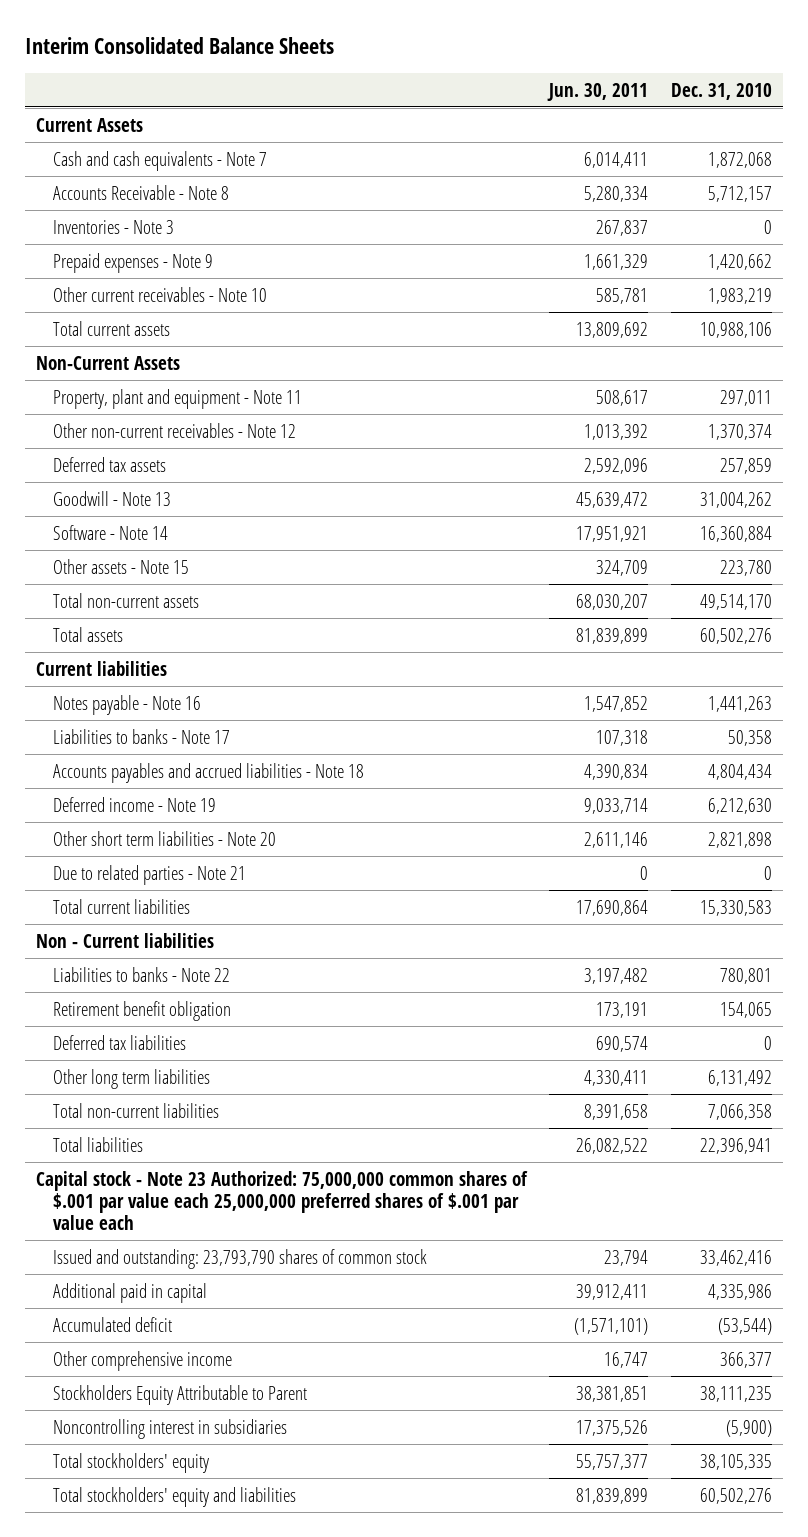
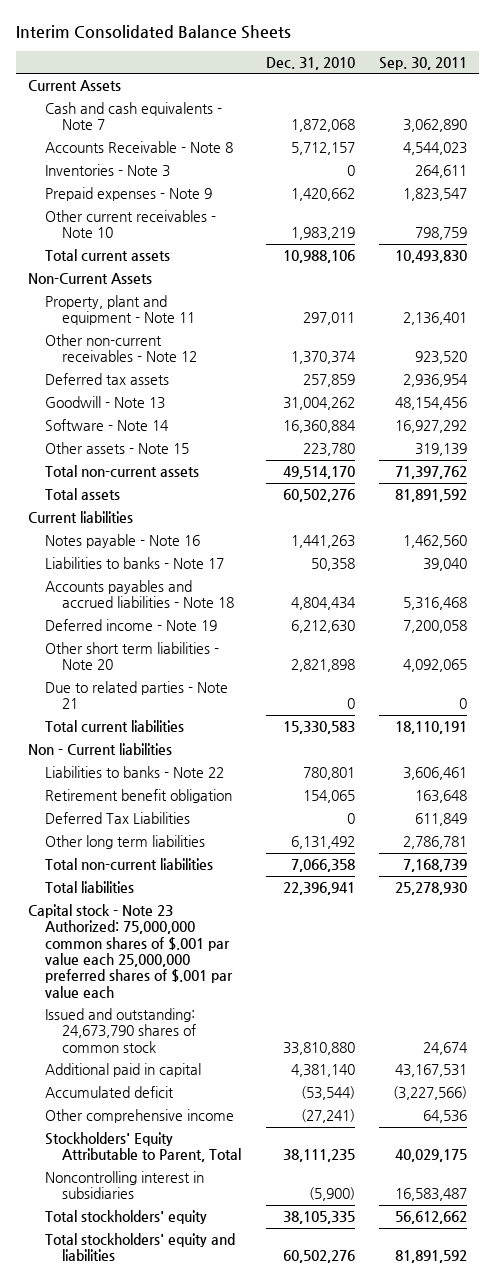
- | Jun. 30, 2011 | Dec. 31, 2010
+ | Dec. 31, 2010 | Sep. 30, 2011
- Deferred tax liabilities | 690,574 | 0
+ Deferred Tax Liabilities | 0 | 611,849
- Issued and outstanding: 23,793,790 shares of common stock | 23,794 | 33,462,416
- Additional paid in capital | 39,912,411 | 4,335,986
+ Issued and outstanding: 24,673,790 shares of common stock | 33,810,880 | 24,674
+ Additional paid in capital | 4,381,140 | 43,167,531
- Other comprehensive income | 16,747 | 366,377
- Stockholders Equity Attributable to Parent | 38,381,851 | 38,111,235
+ Other comprehensive income | (27,241) | 64,536
+ Stockholders' Equity Attributable to Parent, Total | 38,111,235 | 40,029,175

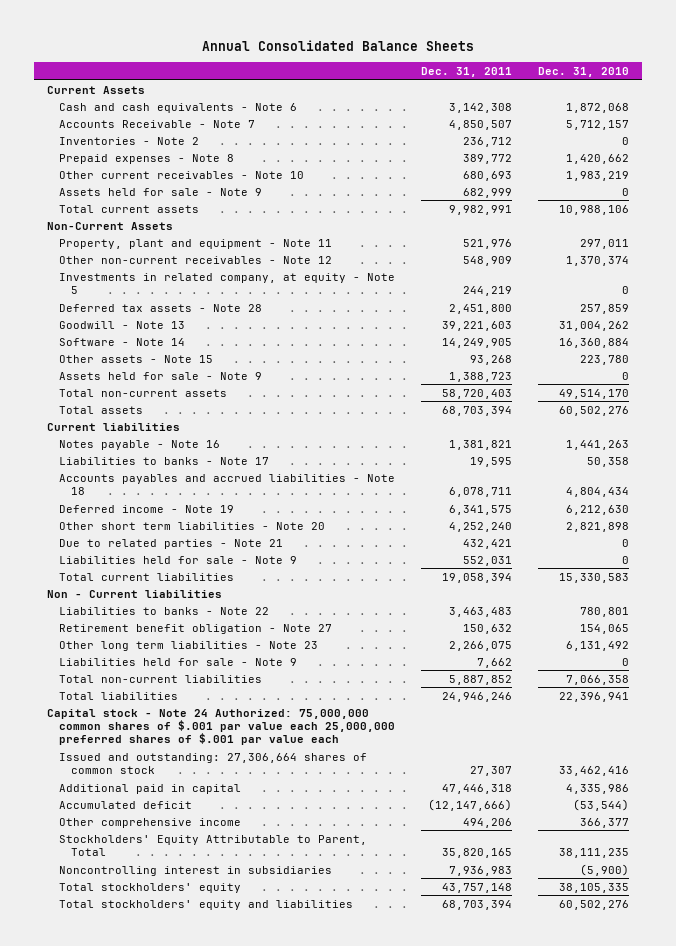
- Interim Consolidated Balance Sheets
+ Annual Consolidated Balance Sheets
- | Dec. 31, 2010 | Sep. 30, 2011
+ | Dec. 31, 2011 | Dec. 31, 2010
- Cash and cash equivalents - Note 7 | 1,872,068 | 3,062,890
- Accounts Receivable - Note 8 | 5,712,157 | 4,544,023
- Inventories - Note 3 | 0 | 264,611
- Prepaid expenses - Note 9 | 1,420,662 | 1,823,547
+ Cash and cash equivalents - Note 6 | 3,142,308 | 1,872,068
+ Accounts Receivable - Note 7 | 4,850,507 | 5,712,157
+ Inventories - Note 2 | 236,712 | 0
+ Prepaid expenses - Note 8 | 389,772 | 1,420,662
+ Assets held for sale - Note 9 | 682,999 | 0
- Deferred tax assets | 257,859 | 2,936,954
+ Investments in related company, at equity - Note 5 | 244,219 | 0
+ Deferred tax assets - Note 28 | 2,451,800 | 257,859
+ Assets held for sale - Note 9 | 1,388,723 | 0
+ Liabilities held for sale - Note 9 | 552,031 | 0
- Retirement benefit obligation | 154,065 | 163,648
- Deferred Tax Liabilities | 0 | 611,849
- Other long term liabilities | 6,131,492 | 2,786,781
+ Retirement benefit obligation - Note 27 | 150,632 | 154,065
+ Other long term liabilities - Note 23 | 2,266,075 | 6,131,492
+ Liabilities held for sale - Note 9 | 7,662 | 0
- Capital stock - Note 23 Authorized: 75,000,000 common shares of $.001 par value each 25,000,000 preferred shares of $.001 par value each
- Issued and outstanding: 24,673,790 shares of common stock | 33,810,880 | 24,674
- Additional paid in capital | 4,381,140 | 43,167,531
+ Capital stock - Note 24 Authorized: 75,000,000 common shares of $.001 par value each 25,000,000 preferred shares of $.001 par value each
+ Issued and outstanding: 27,306,664 shares of common stock | 27,307 | 33,462,416
+ Additional paid in capital | 47,446,318 | 4,335,986
- Other comprehensive income | (27,241) | 64,536
+ Other comprehensive income | 494,206 | 366,377

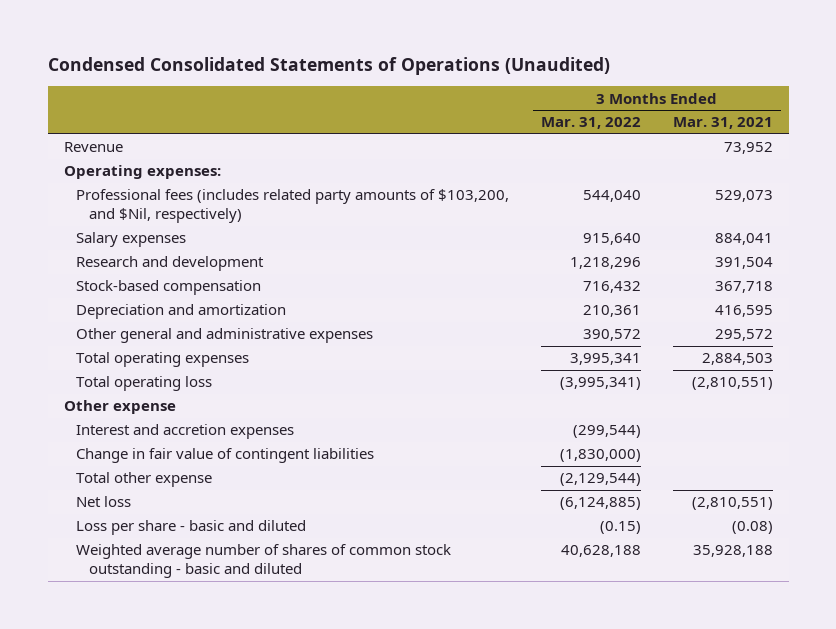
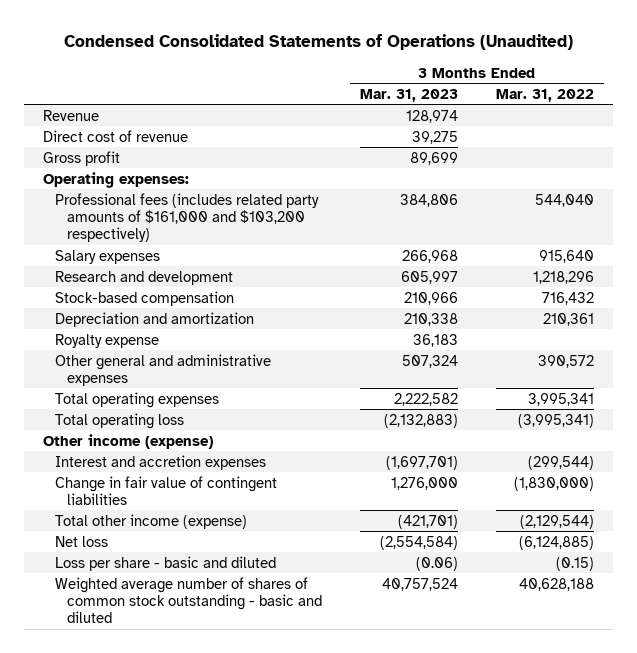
- | 3 Months Ended Mar. 31, 2022 | 3 Months Ended Mar. 31, 2021
+ | 3 Months Ended Mar. 31, 2023 | 3 Months Ended Mar. 31, 2022
+ Direct cost of revenue | 39,275 |
+ Gross profit | 89,699 |
- Professional fees (includes related party amounts of $103,200, and $Nil, respectively) | 544,040 | 529,073
+ Professional fees (includes related party amounts of $161,000 and $103,200 respectively) | 384,806 | 544,040
+ Royalty expense | 36,183 |
- Other expense
+ Other income (expense)
- Total other expense | (2,129,544) |
+ Total other income (expense) | (421,701) | (2,129,544)

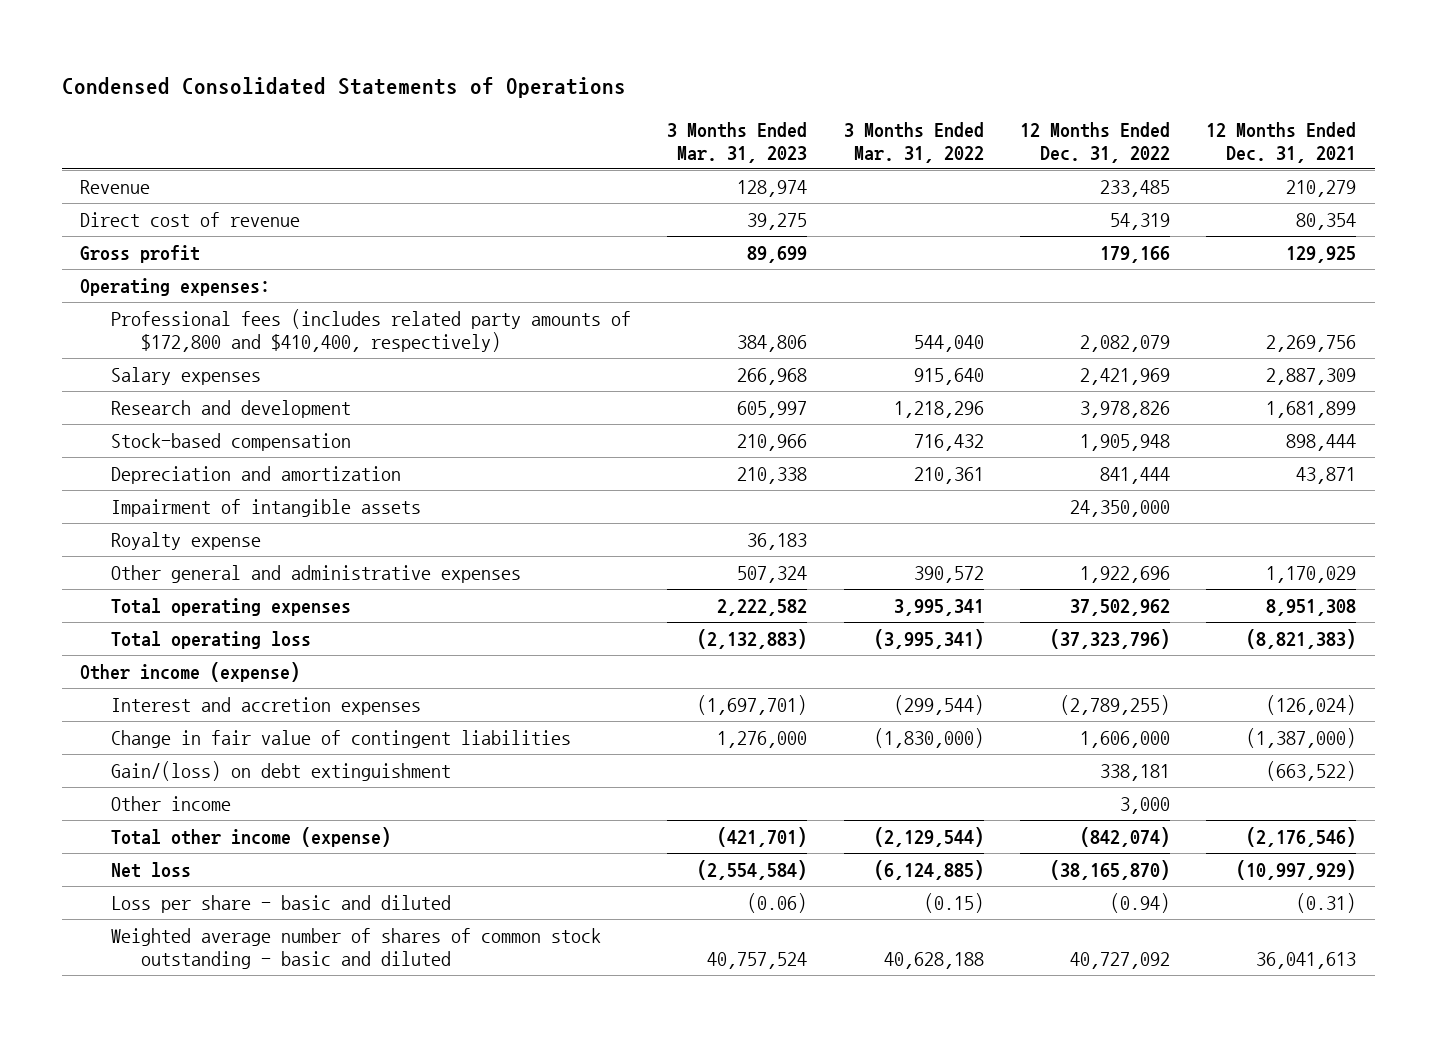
- Condensed Consolidated Statements of Operations (Unaudited)
+ Condensed Consolidated Statements of Operations
- | 3 Months Ended Mar. 31, 2023 | 3 Months Ended Mar. 31, 2022
+ | 3 Months Ended Mar. 31, 2023 | 3 Months Ended Mar. 31, 2022 | 12 Months Ended Dec. 31, 2022 | 12 Months Ended Dec. 31, 2021
- Professional fees (includes related party amounts of $161,000 and $103,200 respectively) | 384,806 | 544,040
+ Professional fees (includes related party amounts of $172,800 and $410,400, respectively) | 384,806 | 544,040 | 2,082,079 | 2,269,756
+ Impairment of intangible assets | | | 24,350,000 |
+ Gain/(loss) on debt extinguishment | | | 338,181 | (663,522)
+ Other income | | | 3,000 |

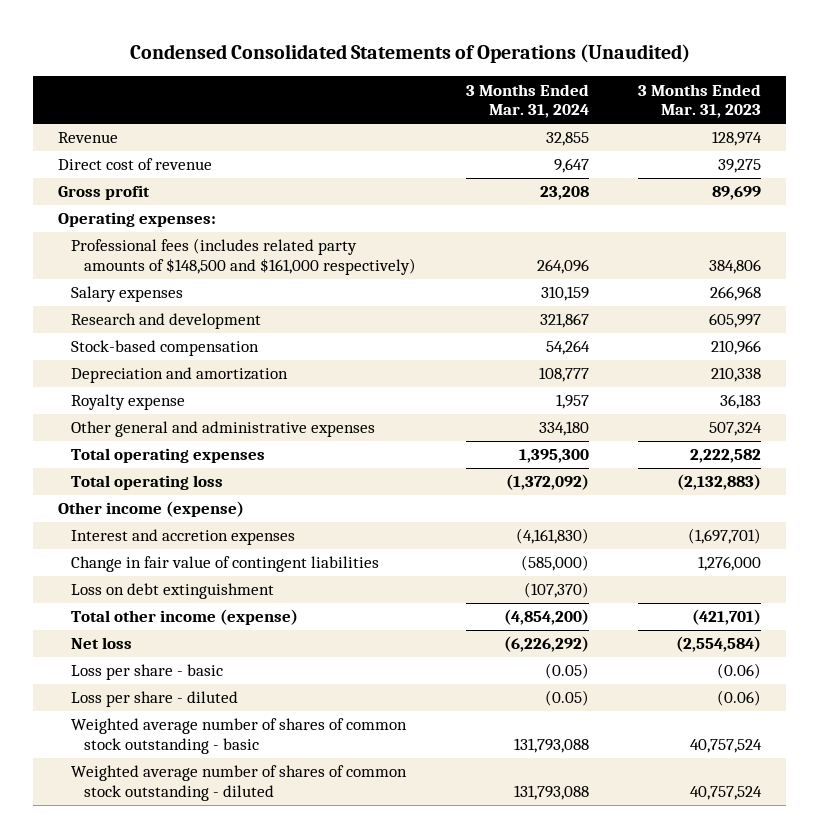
- Condensed Consolidated Statements of Operations
+ Condensed Consolidated Statements of Operations (Unaudited)
- | 3 Months Ended Mar. 31, 2023 | 3 Months Ended Mar. 31, 2022 | 12 Months Ended Dec. 31, 2022 | 12 Months Ended Dec. 31, 2021
+ | 3 Months Ended Mar. 31, 2024 | 3 Months Ended Mar. 31, 2023
- Professional fees (includes related party amounts of $172,800 and $410,400, respectively) | 384,806 | 544,040 | 2,082,079 | 2,269,756
+ Professional fees (includes related party amounts of $148,500 and $161,000 respectively) | 264,096 | 384,806
- Impairment of intangible assets | | | 24,350,000 |
- Gain/(loss) on debt extinguishment | | | 338,181 | (663,522)
- Other income | | | 3,000 |
+ Loss on debt extinguishment | (107,370) |
- Loss per share - basic and diluted | (0.06) | (0.15) | (0.94) | (0.31)
- Weighted average number of shares of common stock outstanding - basic and diluted | 40,757,524 | 40,628,188 | 40,727,092 | 36,041,613
+ Loss per share - basic | (0.05) | (0.06)
+ Loss per share - diluted | (0.05) | (0.06)
+ Weighted average number of shares of common stock outstanding - basic | 131,793,088 | 40,757,524
+ Weighted average number of shares of common stock outstanding - diluted | 131,793,088 | 40,757,524

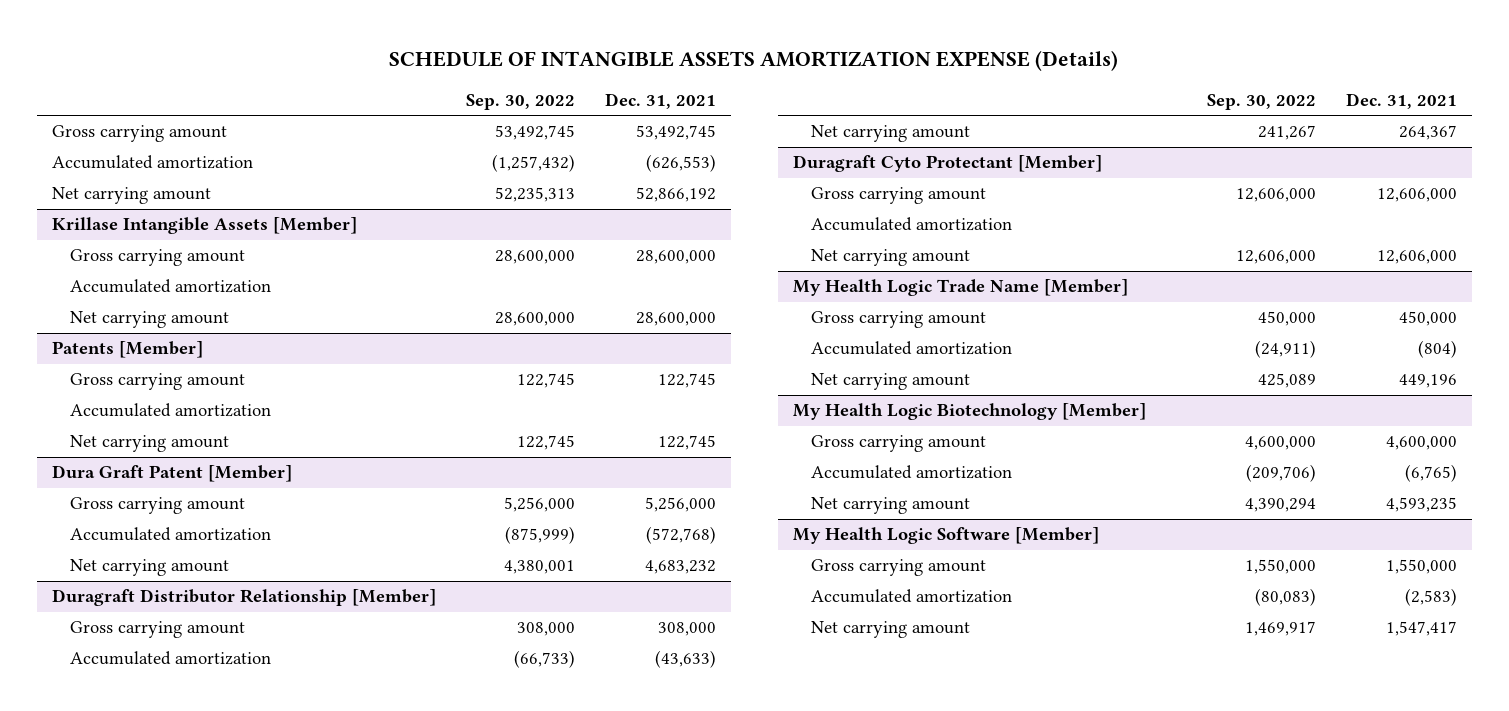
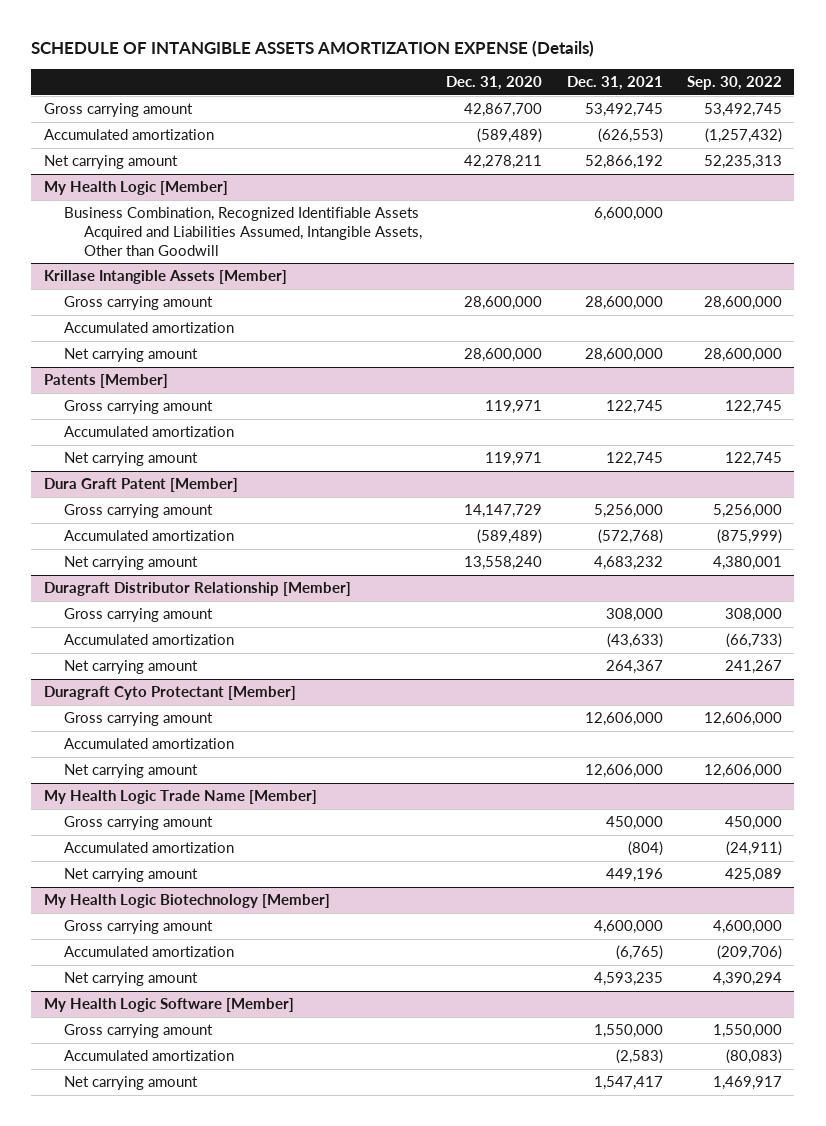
- | Sep. 30, 2022 | Dec. 31, 2021
+ | Dec. 31, 2020 | Dec. 31, 2021 | Sep. 30, 2022
+ My Health Logic [Member]
+ Business Combination, Recognized Identifiable Assets Acquired and Liabilities Assumed, Intangible Assets, Other than Goodwill | | 6,600,000 |

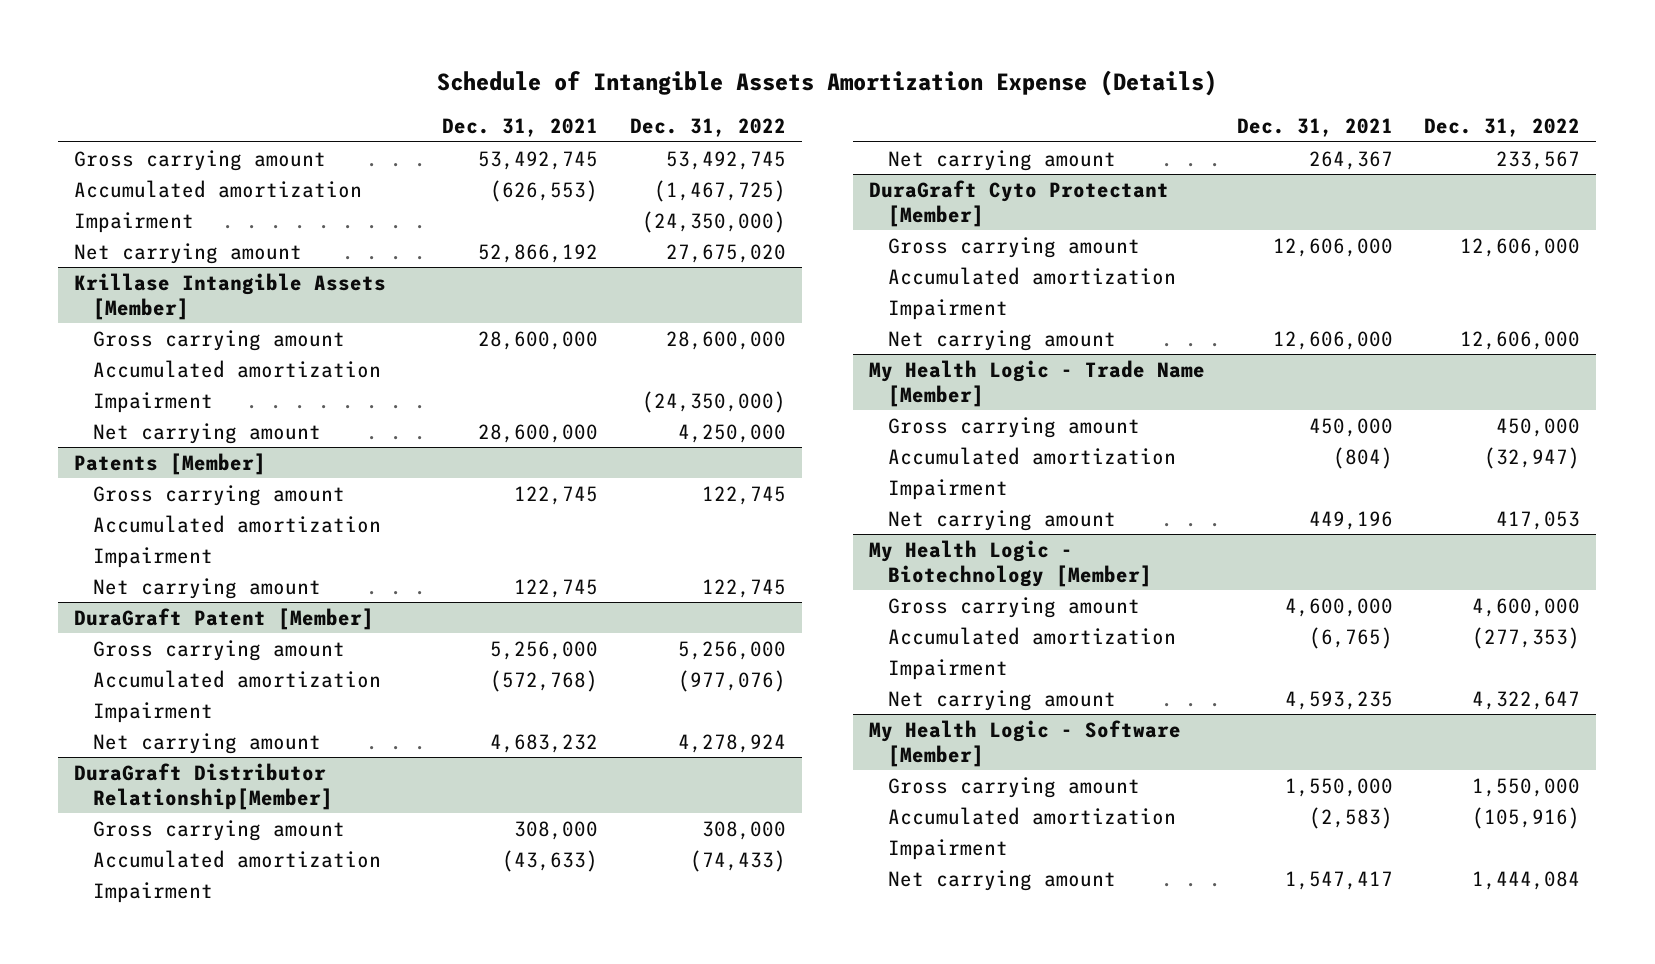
- SCHEDULE OF INTANGIBLE ASSETS AMORTIZATION EXPENSE (Details)
+ Schedule of Intangible Assets Amortization Expense (Details)
- | Dec. 31, 2020 | Dec. 31, 2021 | Sep. 30, 2022
+ | Dec. 31, 2021 | Dec. 31, 2022
+ Impairment | | (24,350,000)
- My Health Logic [Member]
- Business Combination, Recognized Identifiable Assets Acquired and Liabilities Assumed, Intangible Assets, Other than Goodwill | | 6,600,000 |
@ Krillase Intangible Assets [Member]
+ Impairment | | (24,350,000)
@ Patents [Member]
+ Impairment
- Dura Graft Patent [Member]
+ DuraGraft Patent [Member]
+ Impairment
- Duragraft Distributor Relationship [Member]
+ DuraGraft Distributor Relationship[Member]
+ Impairment
- Duragraft Cyto Protectant [Member]
+ DuraGraft Cyto Protectant [Member]
+ Impairment
- My Health Logic Trade Name [Member]
+ My Health Logic - Trade Name [Member]
+ Impairment
- My Health Logic Biotechnology [Member]
+ My Health Logic - Biotechnology [Member]
+ Impairment
- My Health Logic Software [Member]
+ My Health Logic - Software [Member]
+ Impairment

